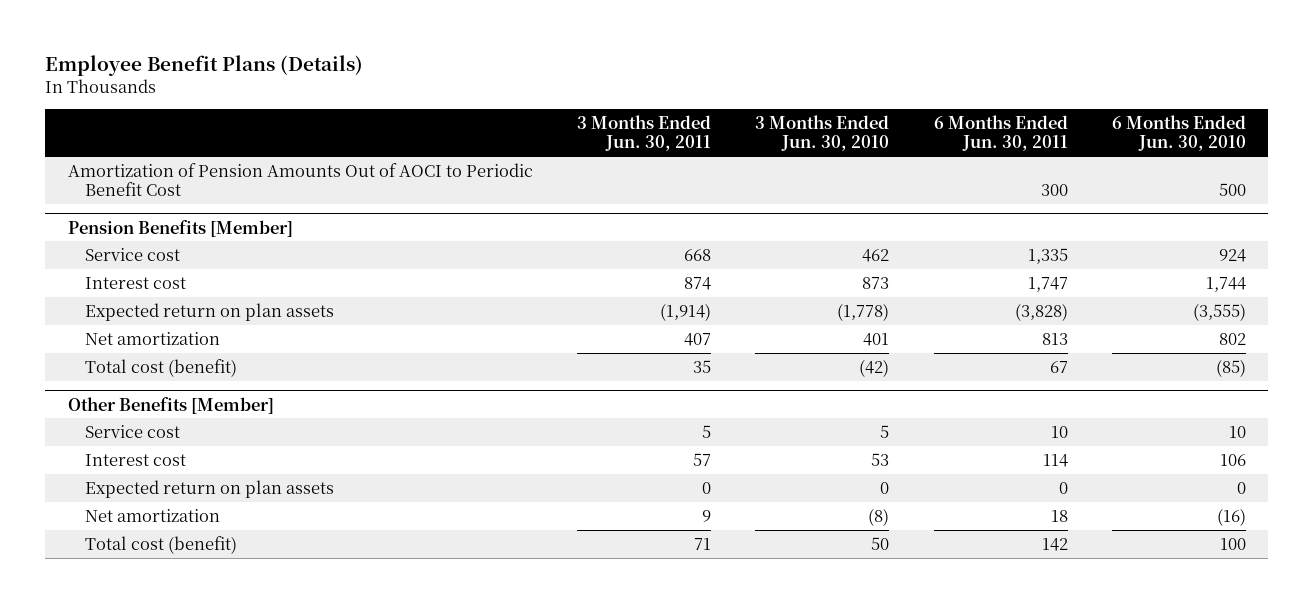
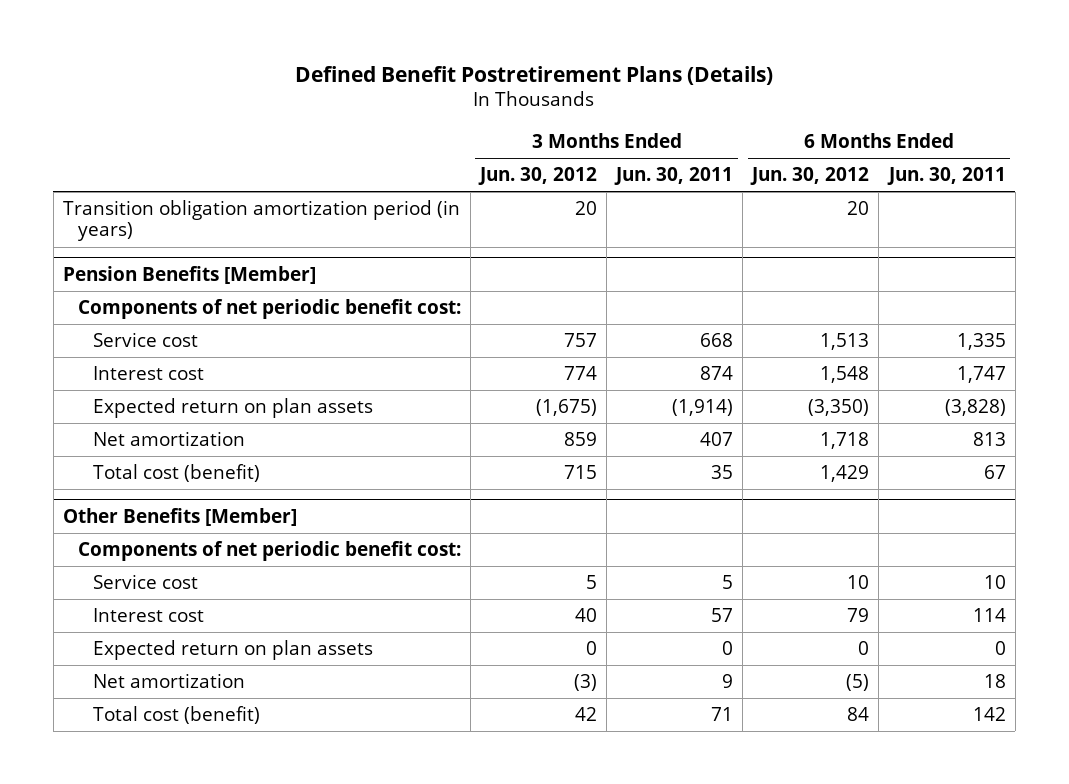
- Employee Benefit Plans (Details)
+ Defined Benefit Postretirement Plans (Details)
- | 3 Months Ended Jun. 30, 2011 | 3 Months Ended Jun. 30, 2010 | 6 Months Ended Jun. 30, 2011 | 6 Months Ended Jun. 30, 2010
+ | 3 Months Ended Jun. 30, 2012 | 3 Months Ended Jun. 30, 2011 | 6 Months Ended Jun. 30, 2012 | 6 Months Ended Jun. 30, 2011
- Amortization of Pension Amounts Out of AOCI to Periodic Benefit Cost | | | 300 | 500
+ Transition obligation amortization period (in years) | 20 | | 20 |
@ Pension Benefits [Member]
+ Components of net periodic benefit cost:
@ Other Benefits [Member]
+ Components of net periodic benefit cost:

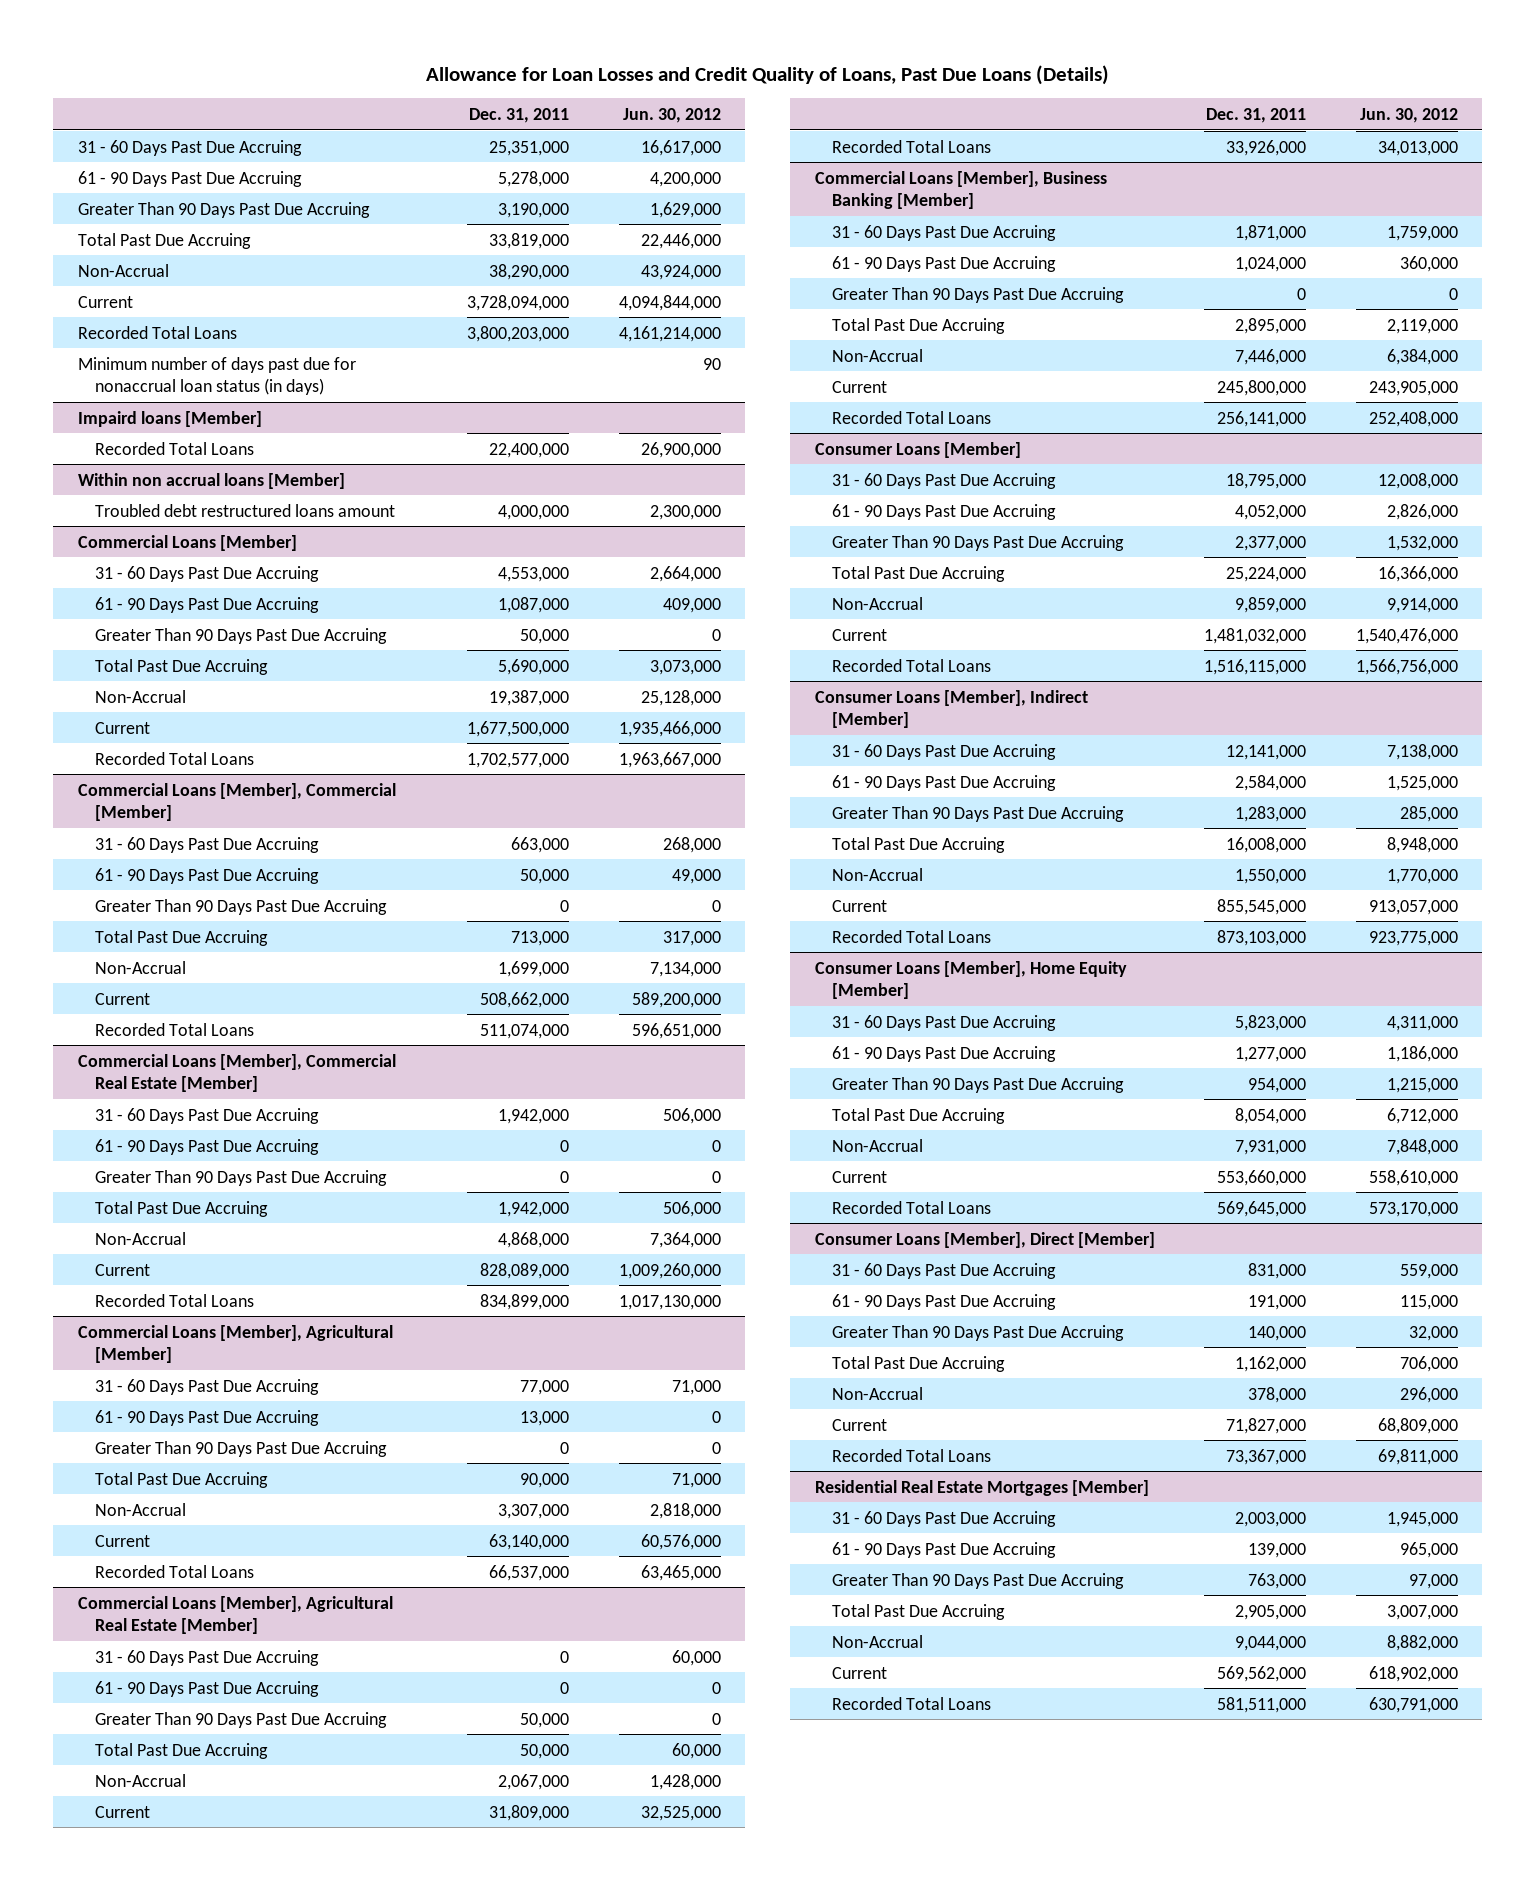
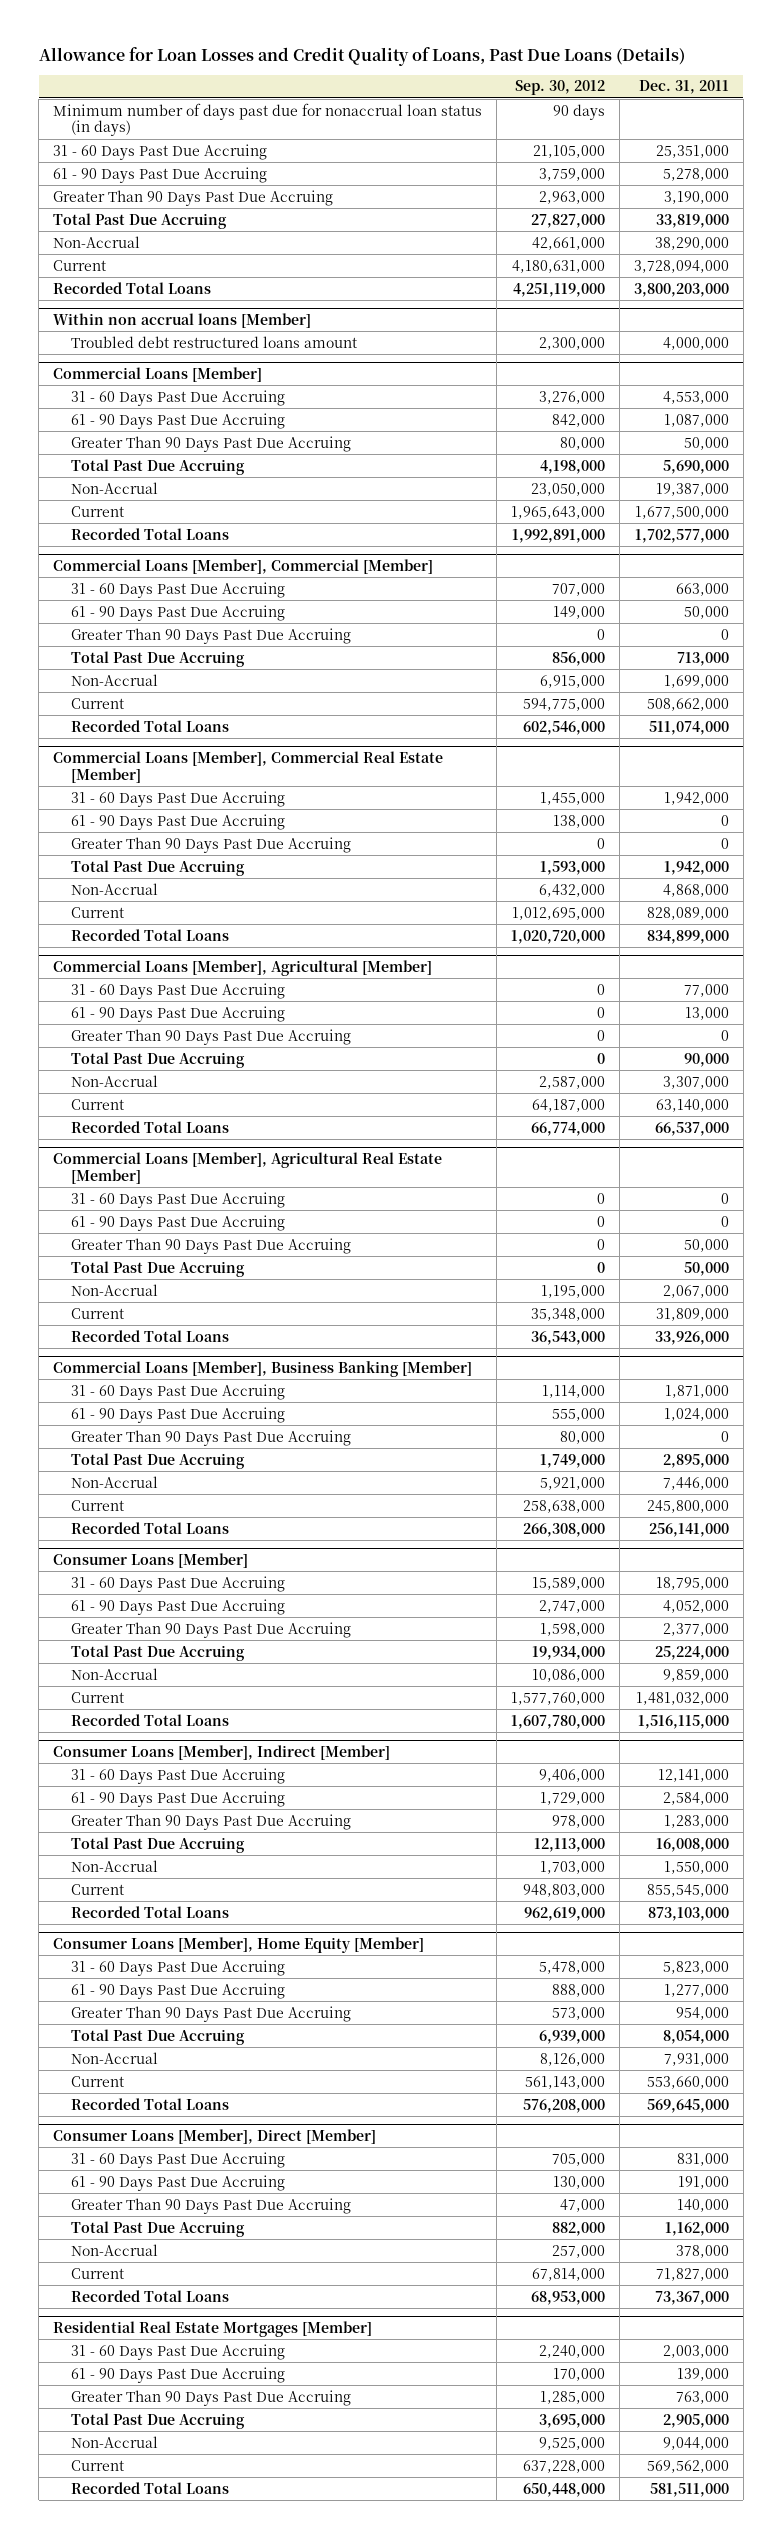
- | Dec. 31, 2011 | Jun. 30, 2012
+ | Sep. 30, 2012 | Dec. 31, 2011
moved up: Minimum number of days past due for nonaccrual loan status (in days) | 90 days |
- Impaird loans [Member]
- Recorded Total Loans | 22,400,000 | 26,900,000

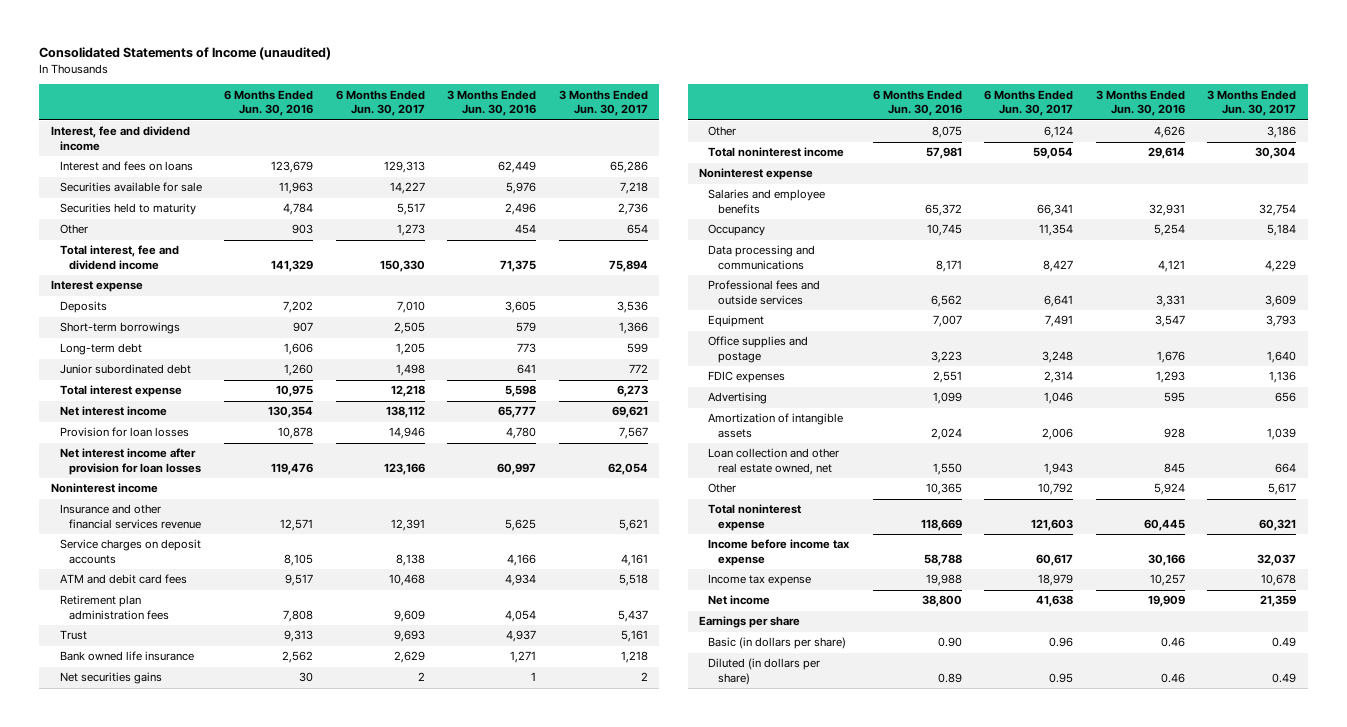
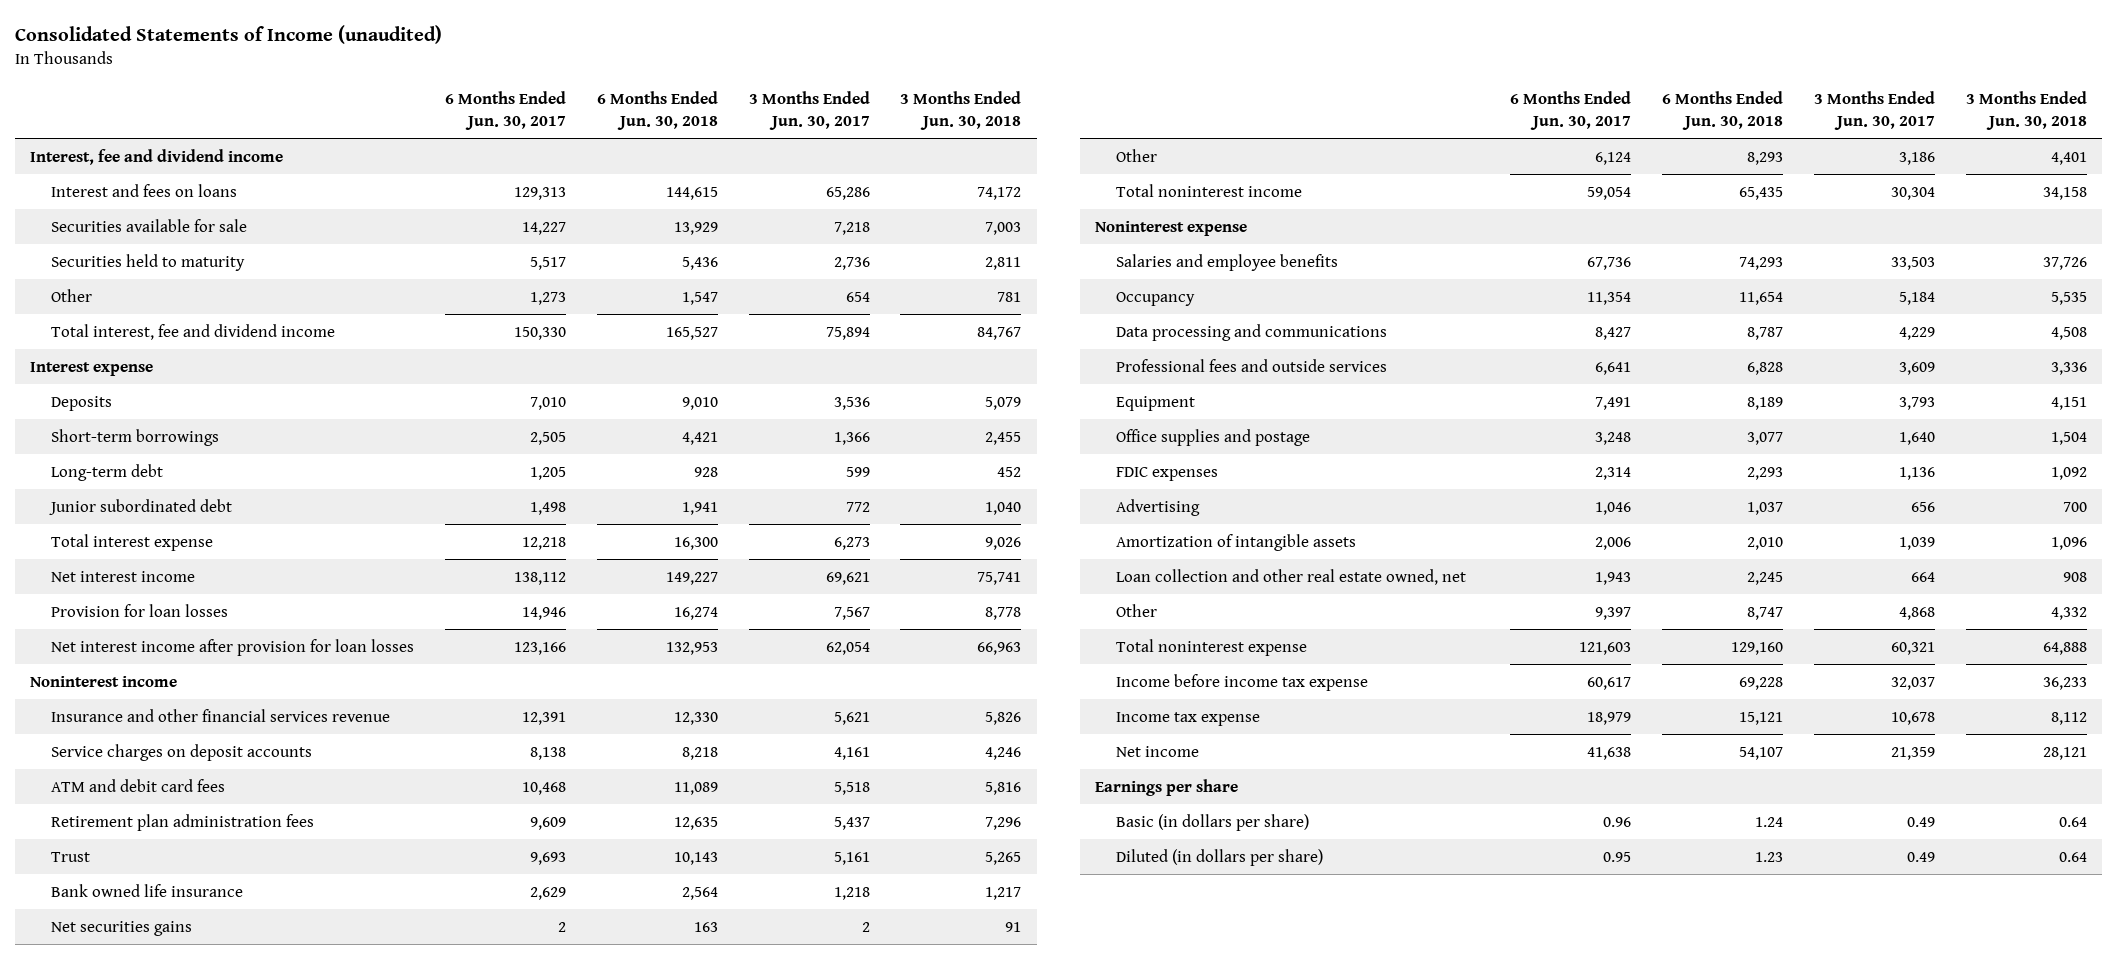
- | 6 Months Ended Jun. 30, 2016 | 6 Months Ended Jun. 30, 2017 | 3 Months Ended Jun. 30, 2016 | 3 Months Ended Jun. 30, 2017
+ | 6 Months Ended Jun. 30, 2017 | 6 Months Ended Jun. 30, 2018 | 3 Months Ended Jun. 30, 2017 | 3 Months Ended Jun. 30, 2018
- Salaries and employee benefits | 65,372 | 66,341 | 32,931 | 32,754
+ Salaries and employee benefits | 67,736 | 74,293 | 33,503 | 37,726
- Other | 10,365 | 10,792 | 5,924 | 5,617
+ Other | 9,397 | 8,747 | 4,868 | 4,332

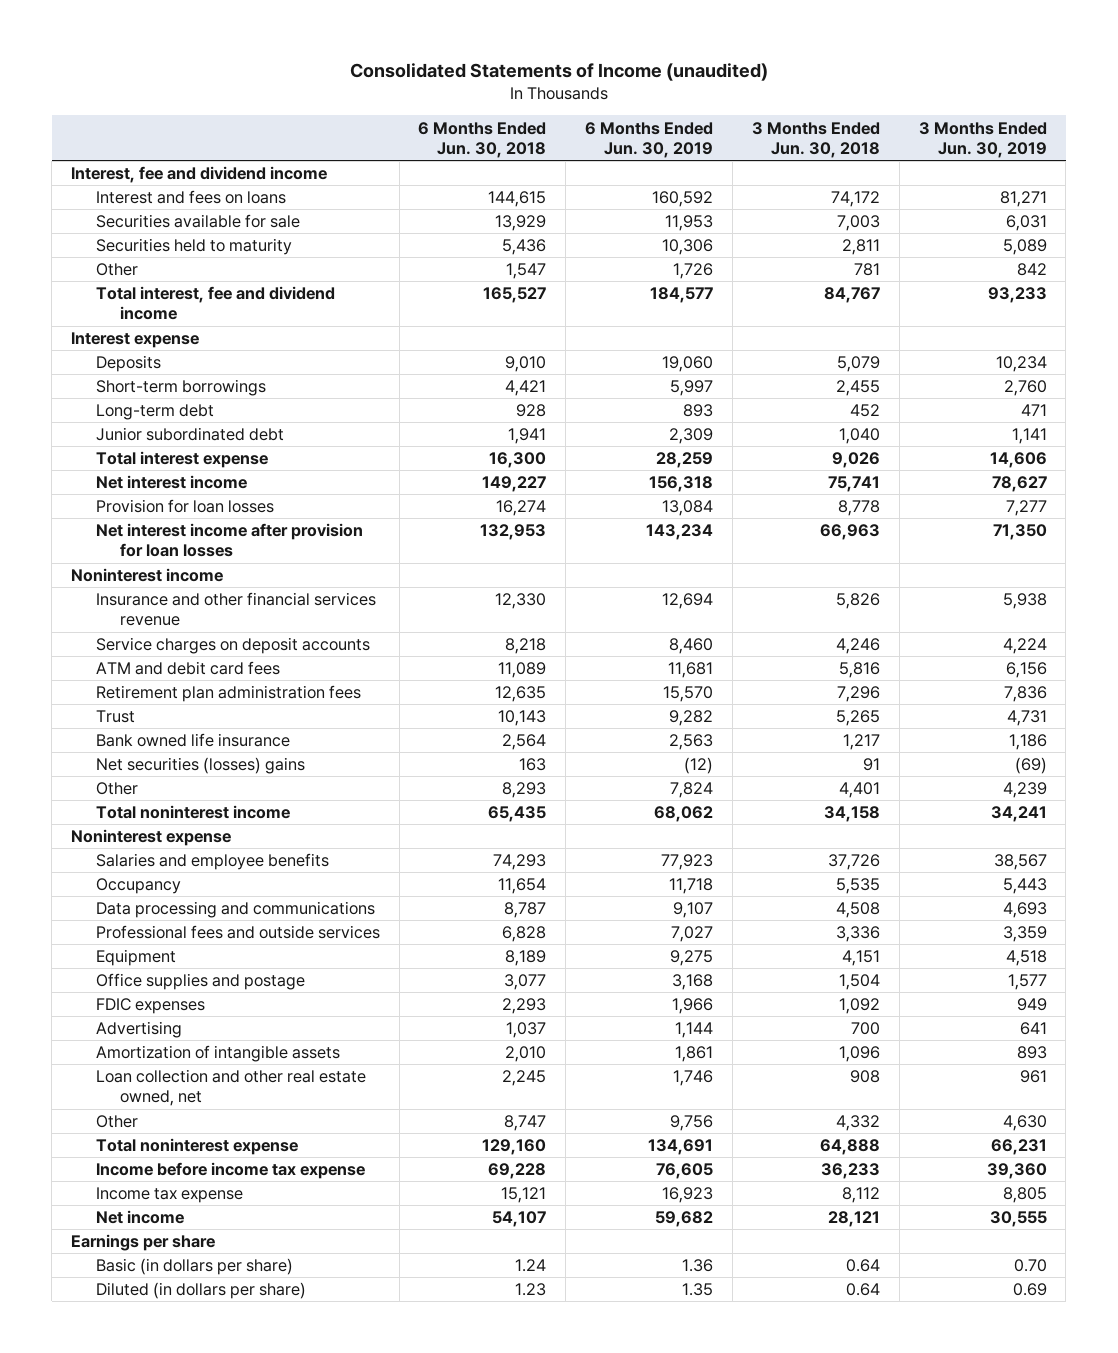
- | 6 Months Ended Jun. 30, 2017 | 6 Months Ended Jun. 30, 2018 | 3 Months Ended Jun. 30, 2017 | 3 Months Ended Jun. 30, 2018
+ | 6 Months Ended Jun. 30, 2018 | 6 Months Ended Jun. 30, 2019 | 3 Months Ended Jun. 30, 2018 | 3 Months Ended Jun. 30, 2019
- Net securities gains | 2 | 163 | 2 | 91
+ Net securities (losses) gains | 163 | (12) | 91 | (69)

